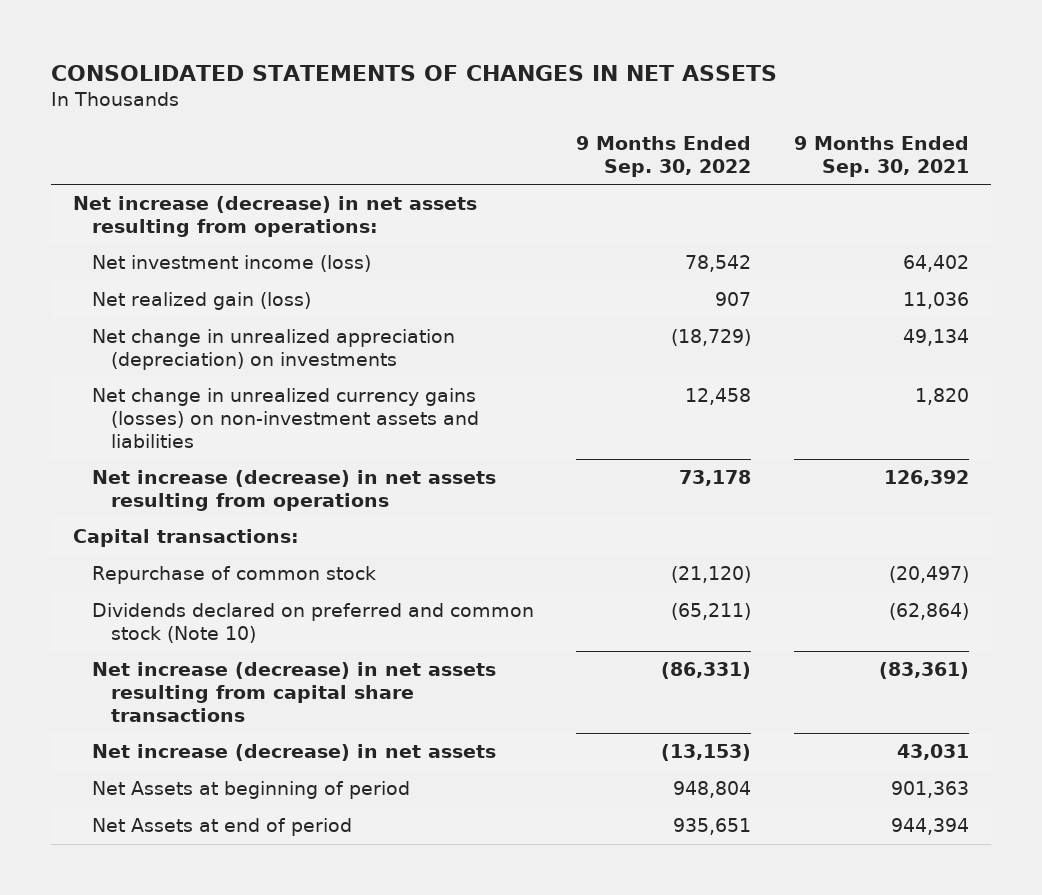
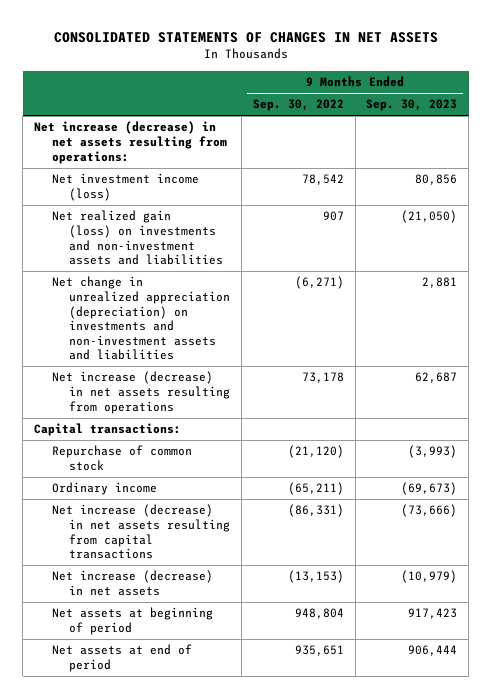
- | 9 Months Ended Sep. 30, 2022 | 9 Months Ended Sep. 30, 2021
+ | 9 Months Ended Sep. 30, 2022 | 9 Months Ended Sep. 30, 2023
- Net realized gain (loss) | 907 | 11,036
- Net change in unrealized appreciation (depreciation) on investments | (18,729) | 49,134
- Net change in unrealized currency gains (losses) on non-investment assets and liabilities | 12,458 | 1,820
+ Net realized gain (loss) on investments and non-investment assets and liabilities | 907 | (21,050)
+ Net change in unrealized appreciation (depreciation) on investments and non-investment assets and liabilities | (6,271) | 2,881
- Dividends declared on preferred and common stock (Note 10) | (65,211) | (62,864)
- Net increase (decrease) in net assets resulting from capital share transactions | (86,331) | (83,361)
+ Ordinary income | (65,211) | (69,673)
+ Net increase (decrease) in net assets resulting from capital transactions | (86,331) | (73,666)
- Net Assets at beginning of period | 948,804 | 901,363
- Net Assets at end of period | 935,651 | 944,394
+ Net assets at beginning of period | 948,804 | 917,423
+ Net assets at end of period | 935,651 | 906,444

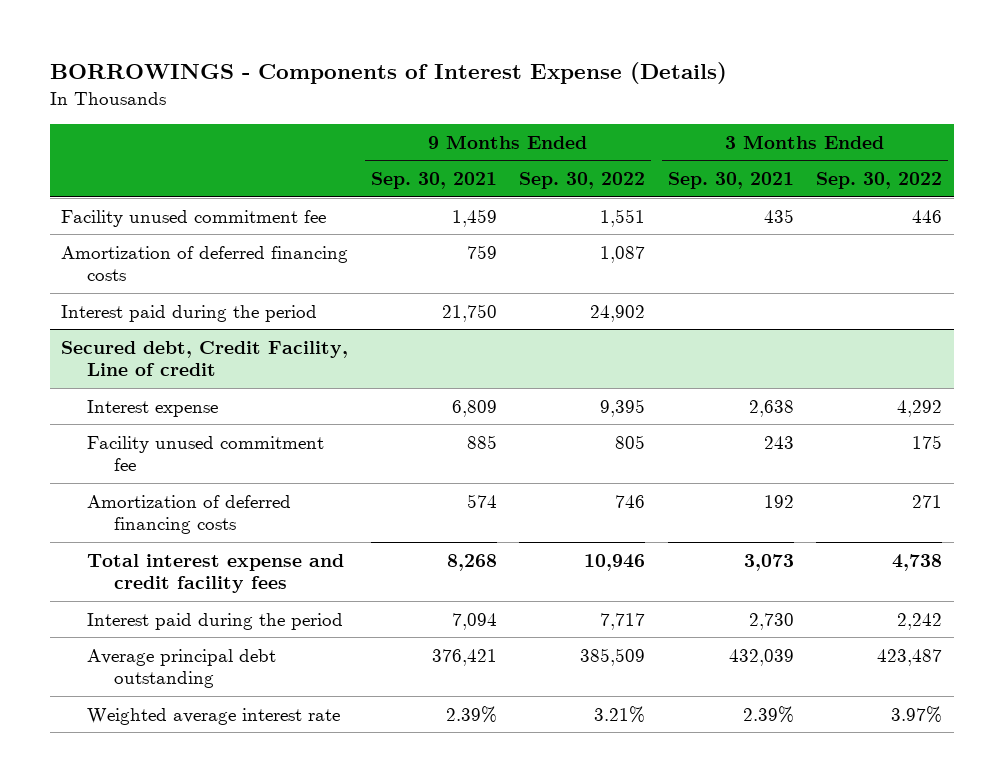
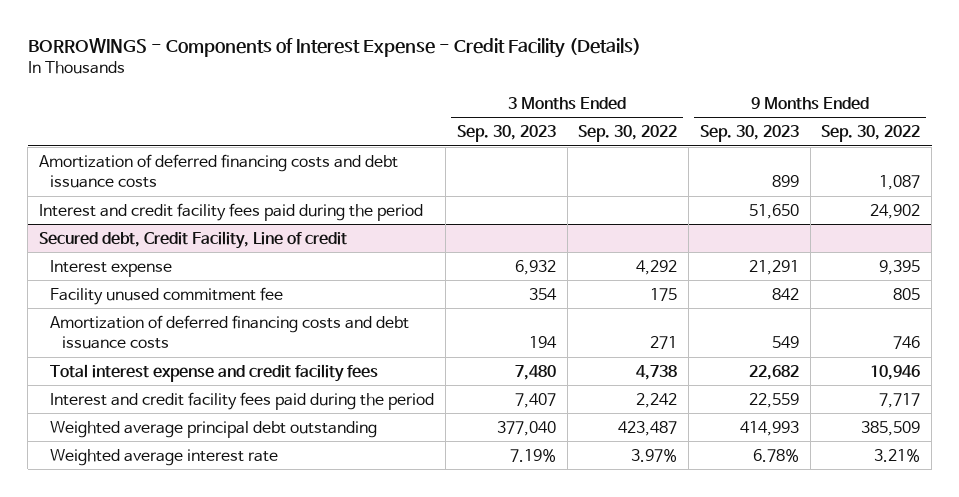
- BORROWINGS - Components of Interest Expense (Details)
+ BORROWINGS - Components of Interest Expense - Credit Facility (Details)
- | 9 Months Ended Sep. 30, 2021 | 9 Months Ended Sep. 30, 2022 | 3 Months Ended Sep. 30, 2021 | 3 Months Ended Sep. 30, 2022
+ | 3 Months Ended Sep. 30, 2023 | 3 Months Ended Sep. 30, 2022 | 9 Months Ended Sep. 30, 2023 | 9 Months Ended Sep. 30, 2022
- Facility unused commitment fee | 1,459 | 1,551 | 435 | 446
- Amortization of deferred financing costs | 759 | 1,087 | |
- Interest paid during the period | 21,750 | 24,902 | |
+ Amortization of deferred financing costs and debt issuance costs | | | 899 | 1,087
+ Interest and credit facility fees paid during the period | | | 51,650 | 24,902
@ Secured debt, Credit Facility, Line of credit
- Amortization of deferred financing costs | 574 | 746 | 192 | 271
+ Amortization of deferred financing costs and debt issuance costs | 194 | 271 | 549 | 746
- Interest paid during the period | 7,094 | 7,717 | 2,730 | 2,242
- Average principal debt outstanding | 376,421 | 385,509 | 432,039 | 423,487
+ Interest and credit facility fees paid during the period | 7,407 | 2,242 | 22,559 | 7,717
+ Weighted average principal debt outstanding | 377,040 | 423,487 | 414,993 | 385,509

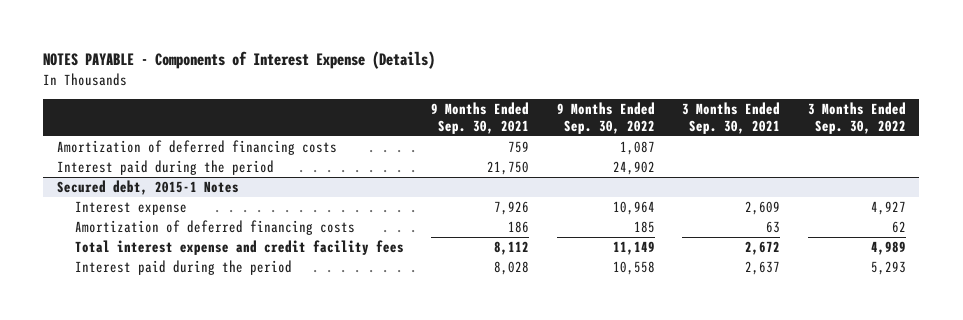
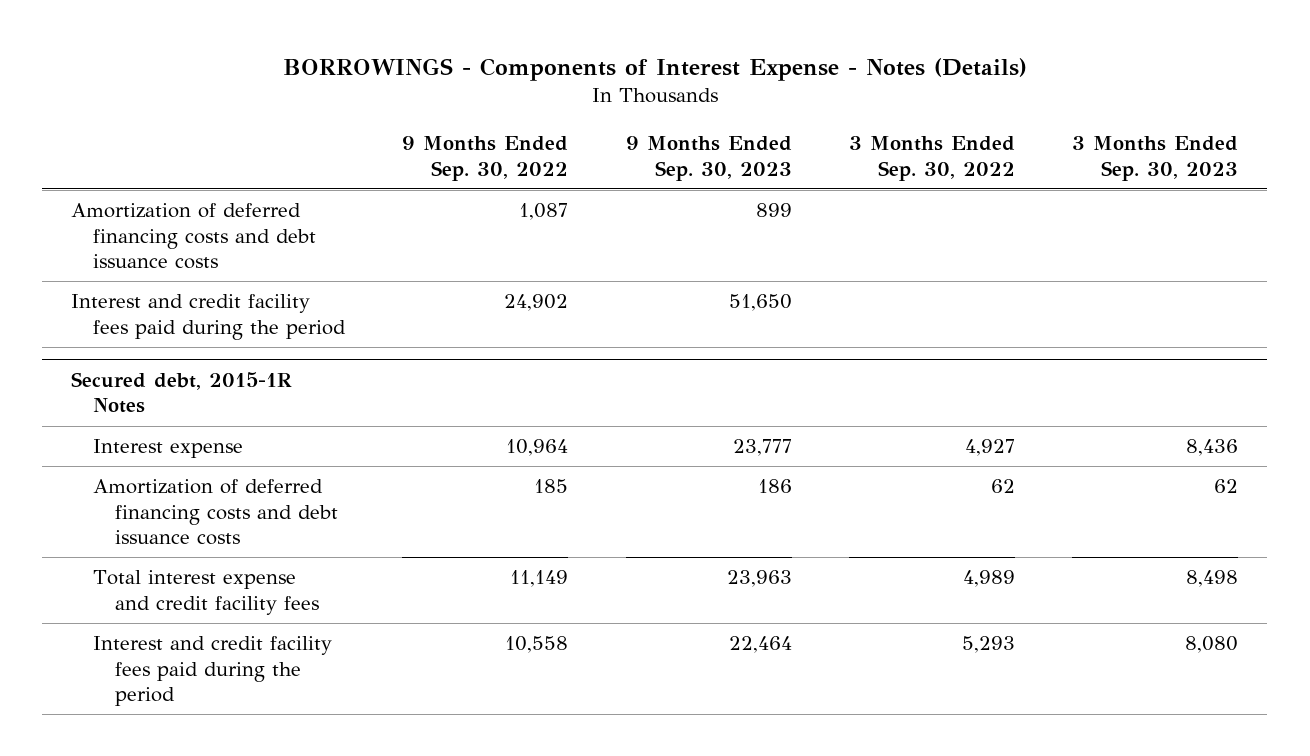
- NOTES PAYABLE - Components of Interest Expense (Details)
+ BORROWINGS - Components of Interest Expense - Notes (Details)
- | 9 Months Ended Sep. 30, 2021 | 9 Months Ended Sep. 30, 2022 | 3 Months Ended Sep. 30, 2021 | 3 Months Ended Sep. 30, 2022
+ | 9 Months Ended Sep. 30, 2022 | 9 Months Ended Sep. 30, 2023 | 3 Months Ended Sep. 30, 2022 | 3 Months Ended Sep. 30, 2023
- Amortization of deferred financing costs | 759 | 1,087 | |
- Interest paid during the period | 21,750 | 24,902 | |
- Secured debt, 2015-1 Notes
+ Amortization of deferred financing costs and debt issuance costs | 1,087 | 899 | |
+ Interest and credit facility fees paid during the period | 24,902 | 51,650 | |
+ Secured debt, 2015-1R Notes
- Amortization of deferred financing costs | 186 | 185 | 63 | 62
+ Amortization of deferred financing costs and debt issuance costs | 185 | 186 | 62 | 62
- Interest paid during the period | 8,028 | 10,558 | 2,637 | 5,293
+ Interest and credit facility fees paid during the period | 10,558 | 22,464 | 5,293 | 8,080

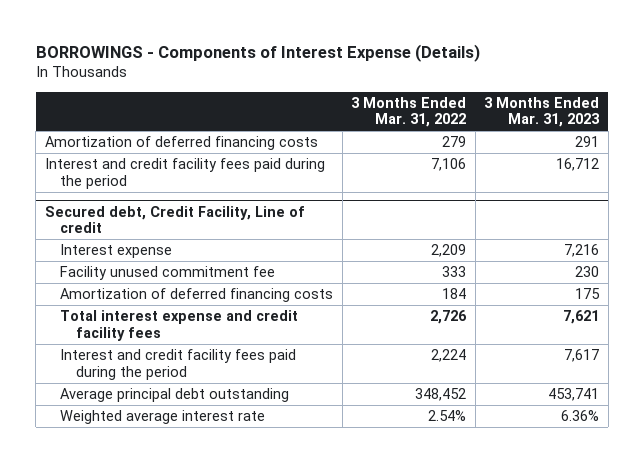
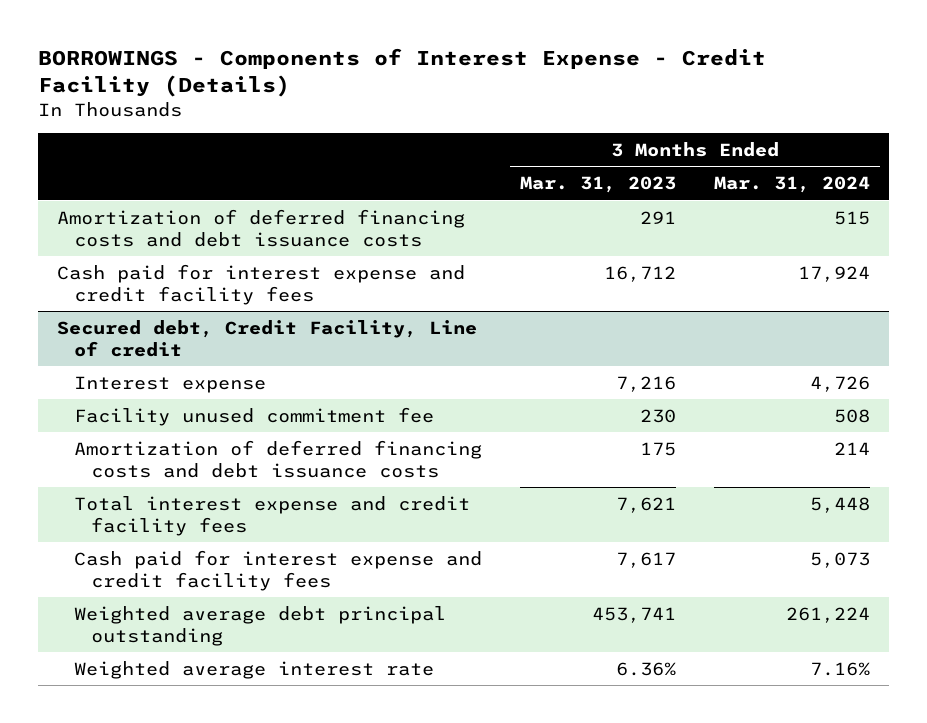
- BORROWINGS - Components of Interest Expense (Details)
+ BORROWINGS - Components of Interest Expense - Credit Facility (Details)
- | 3 Months Ended Mar. 31, 2022 | 3 Months Ended Mar. 31, 2023
+ | 3 Months Ended Mar. 31, 2023 | 3 Months Ended Mar. 31, 2024
- Amortization of deferred financing costs | 279 | 291
- Interest and credit facility fees paid during the period | 7,106 | 16,712
+ Amortization of deferred financing costs and debt issuance costs | 291 | 515
+ Cash paid for interest expense and credit facility fees | 16,712 | 17,924
@ Secured debt, Credit Facility, Line of credit
- Amortization of deferred financing costs | 184 | 175
+ Amortization of deferred financing costs and debt issuance costs | 175 | 214
- Interest and credit facility fees paid during the period | 2,224 | 7,617
- Average principal debt outstanding | 348,452 | 453,741
+ Cash paid for interest expense and credit facility fees | 7,617 | 5,073
+ Weighted average debt principal outstanding | 453,741 | 261,224

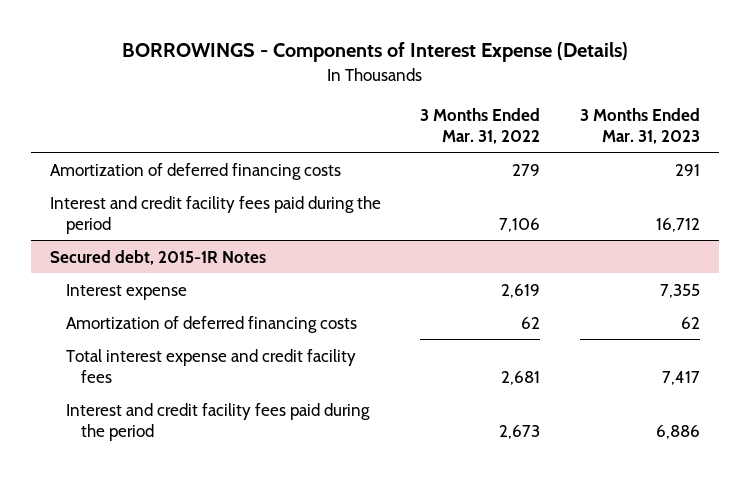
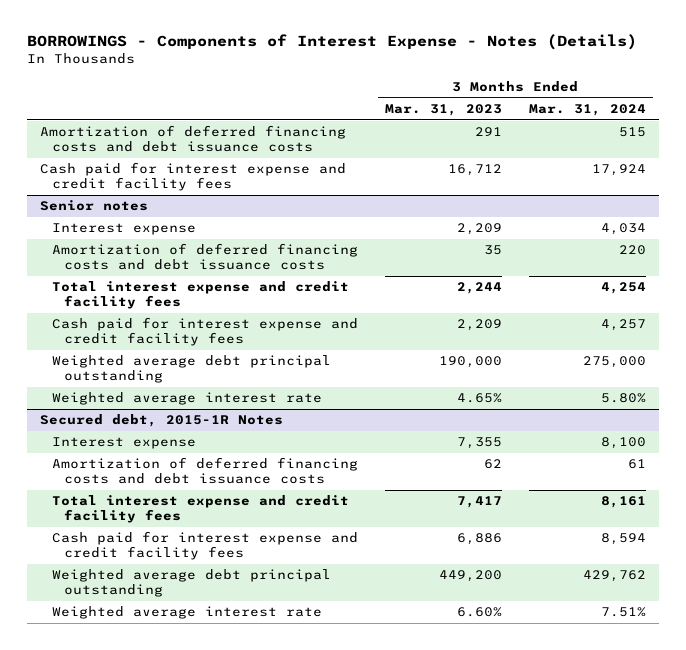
- BORROWINGS - Components of Interest Expense (Details)
+ BORROWINGS - Components of Interest Expense - Notes (Details)
- | 3 Months Ended Mar. 31, 2022 | 3 Months Ended Mar. 31, 2023
+ | 3 Months Ended Mar. 31, 2023 | 3 Months Ended Mar. 31, 2024
- Amortization of deferred financing costs | 279 | 291
- Interest and credit facility fees paid during the period | 7,106 | 16,712
+ Amortization of deferred financing costs and debt issuance costs | 291 | 515
+ Cash paid for interest expense and credit facility fees | 16,712 | 17,924
+ Senior notes
+ Interest expense | 2,209 | 4,034
+ Amortization of deferred financing costs and debt issuance costs | 35 | 220
+ Total interest expense and credit facility fees | 2,244 | 4,254
+ Cash paid for interest expense and credit facility fees | 2,209 | 4,257
+ Weighted average debt principal outstanding | 190,000 | 275,000
+ Weighted average interest rate | 4.65% | 5.80%
@ Secured debt, 2015-1R Notes
- Amortization of deferred financing costs | 62 | 62
+ Amortization of deferred financing costs and debt issuance costs | 62 | 61
- Interest and credit facility fees paid during the period | 2,673 | 6,886
+ Cash paid for interest expense and credit facility fees | 6,886 | 8,594
+ Weighted average debt principal outstanding | 449,200 | 429,762
+ Weighted average interest rate | 6.60% | 7.51%

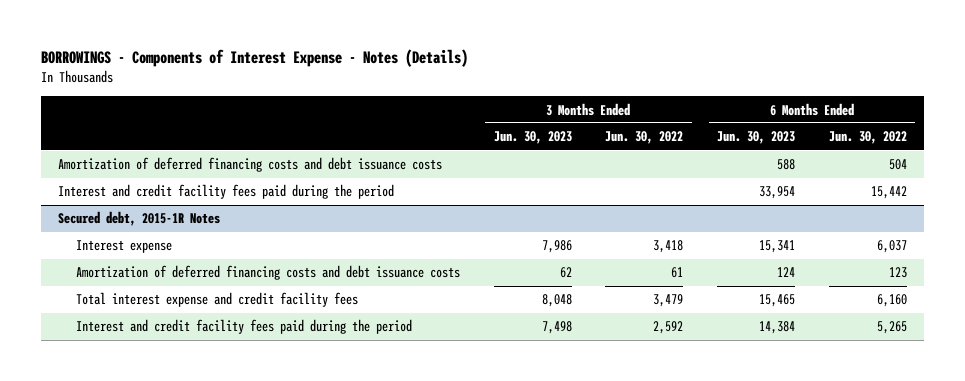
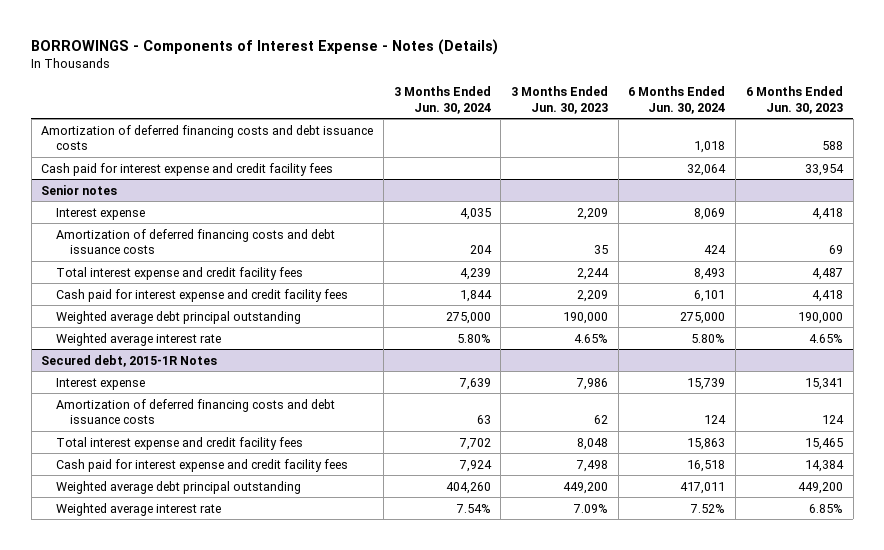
- | 3 Months Ended Jun. 30, 2023 | 3 Months Ended Jun. 30, 2022 | 6 Months Ended Jun. 30, 2023 | 6 Months Ended Jun. 30, 2022
+ | 3 Months Ended Jun. 30, 2024 | 3 Months Ended Jun. 30, 2023 | 6 Months Ended Jun. 30, 2024 | 6 Months Ended Jun. 30, 2023
- Interest and credit facility fees paid during the period | | | 33,954 | 15,442
+ Cash paid for interest expense and credit facility fees | | | 32,064 | 33,954
+ Senior notes
+ Interest expense | 4,035 | 2,209 | 8,069 | 4,418
+ Amortization of deferred financing costs and debt issuance costs | 204 | 35 | 424 | 69
+ Total interest expense and credit facility fees | 4,239 | 2,244 | 8,493 | 4,487
+ Cash paid for interest expense and credit facility fees | 1,844 | 2,209 | 6,101 | 4,418
+ Weighted average debt principal outstanding | 275,000 | 190,000 | 275,000 | 190,000
+ Weighted average interest rate | 5.80% | 4.65% | 5.80% | 4.65%
@ Secured debt, 2015-1R Notes
- Interest and credit facility fees paid during the period | 7,498 | 2,592 | 14,384 | 5,265
+ Cash paid for interest expense and credit facility fees | 7,924 | 7,498 | 16,518 | 14,384
+ Weighted average debt principal outstanding | 404,260 | 449,200 | 417,011 | 449,200
+ Weighted average interest rate | 7.54% | 7.09% | 7.52% | 6.85%

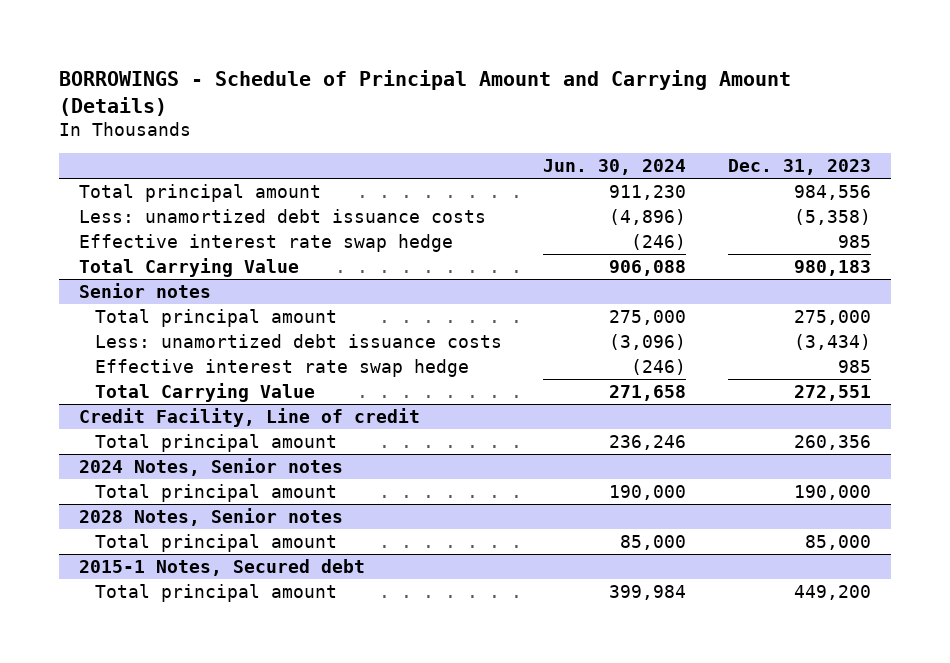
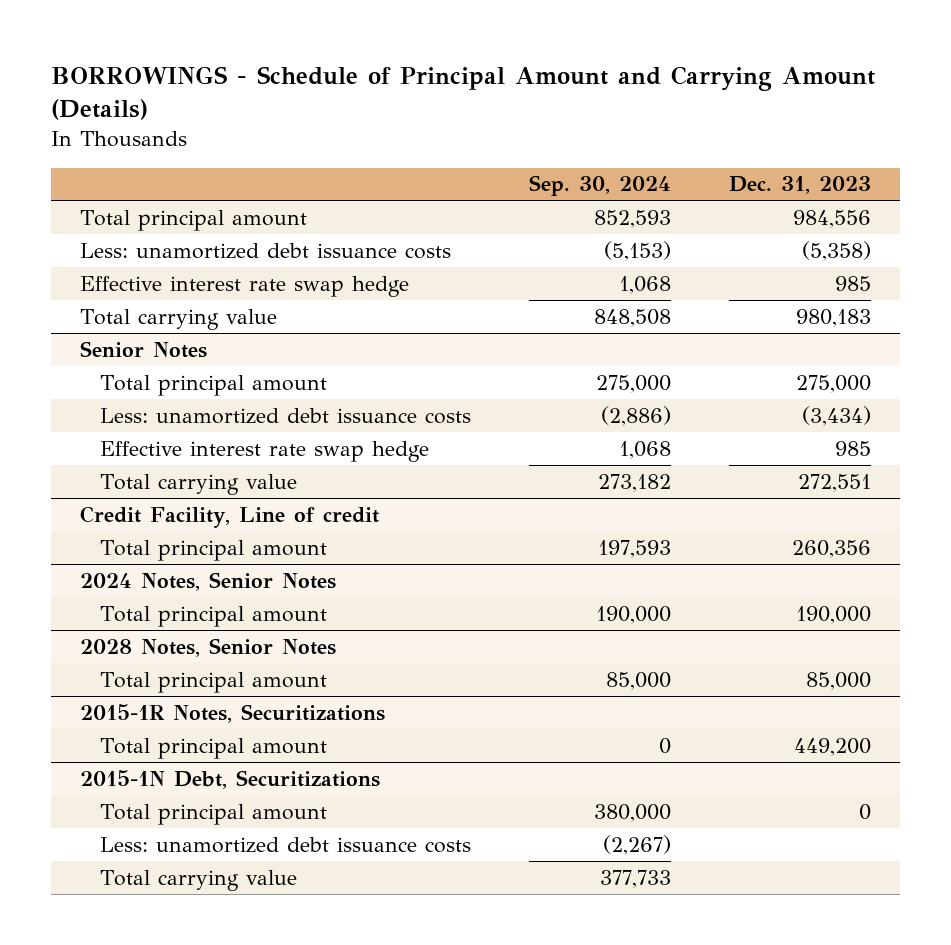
- | Jun. 30, 2024 | Dec. 31, 2023
+ | Sep. 30, 2024 | Dec. 31, 2023
- Total Carrying Value | 906,088 | 980,183
- Senior notes
+ Total carrying value | 848,508 | 980,183
+ Senior Notes
- Total Carrying Value | 271,658 | 272,551
+ Total carrying value | 273,182 | 272,551
- 2024 Notes, Senior notes
+ 2024 Notes, Senior Notes
- 2028 Notes, Senior notes
+ 2028 Notes, Senior Notes
- 2015-1 Notes, Secured debt
+ 2015-1R Notes, Securitizations
+ 2015-1N Debt, Securitizations
+ Total principal amount | 380,000 | 0
+ Less: unamortized debt issuance costs | (2,267) |
+ Total carrying value | 377,733 |

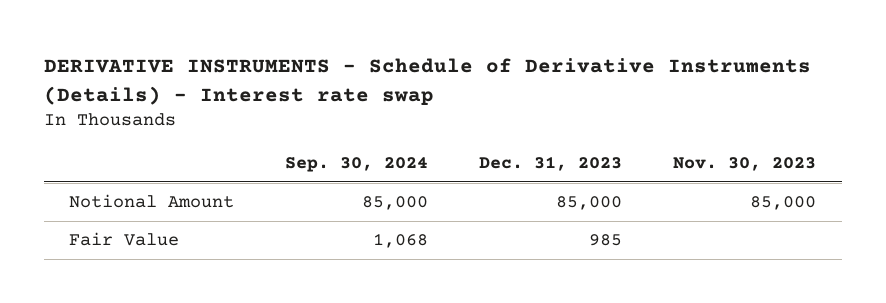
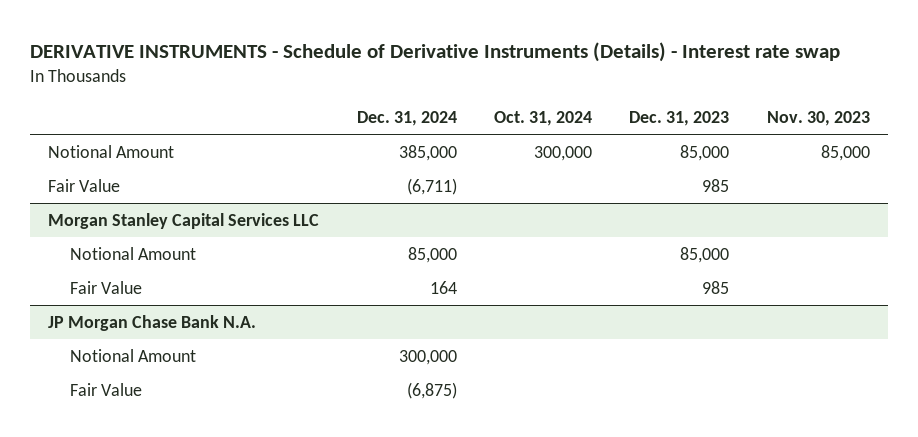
- | Sep. 30, 2024 | Dec. 31, 2023 | Nov. 30, 2023
+ | Dec. 31, 2024 | Oct. 31, 2024 | Dec. 31, 2023 | Nov. 30, 2023
+ Morgan Stanley Capital Services LLC
+ Notional Amount | 85,000 | | 85,000 |
+ Fair Value | 164 | | 985 |
+ JP Morgan Chase Bank N.A.
+ Notional Amount | 300,000 | | |
+ Fair Value | (6,875) | | |

